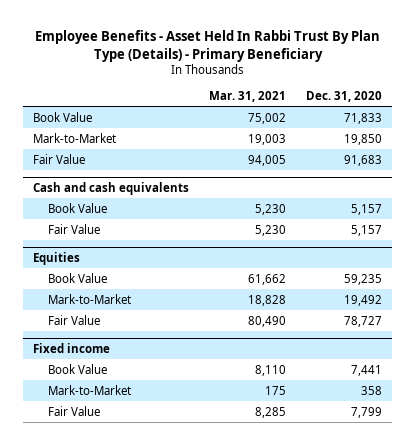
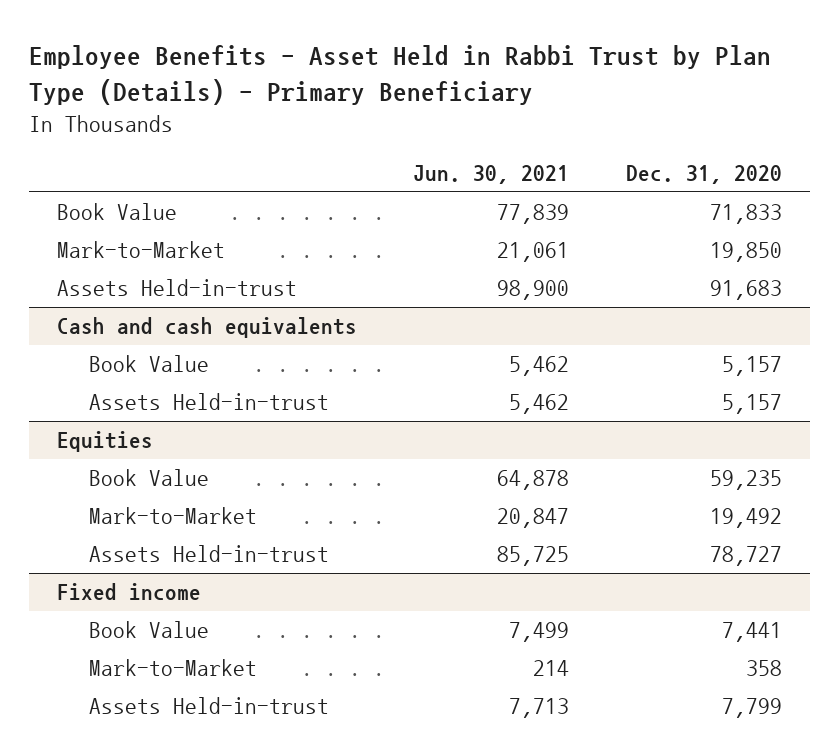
- Employee Benefits - Asset Held In Rabbi Trust By Plan Type (Details) - Primary Beneficiary
+ Employee Benefits - Asset Held in Rabbi Trust by Plan Type (Details) - Primary Beneficiary
- | Mar. 31, 2021 | Dec. 31, 2020
+ | Jun. 30, 2021 | Dec. 31, 2020
- Fair Value | 94,005 | 91,683
+ Assets Held-in-trust | 98,900 | 91,683
@ Cash and cash equivalents
- Fair Value | 5,230 | 5,157
+ Assets Held-in-trust | 5,462 | 5,157
@ Equities
- Fair Value | 80,490 | 78,727
+ Assets Held-in-trust | 85,725 | 78,727
@ Fixed income
- Fair Value | 8,285 | 7,799
+ Assets Held-in-trust | 7,713 | 7,799

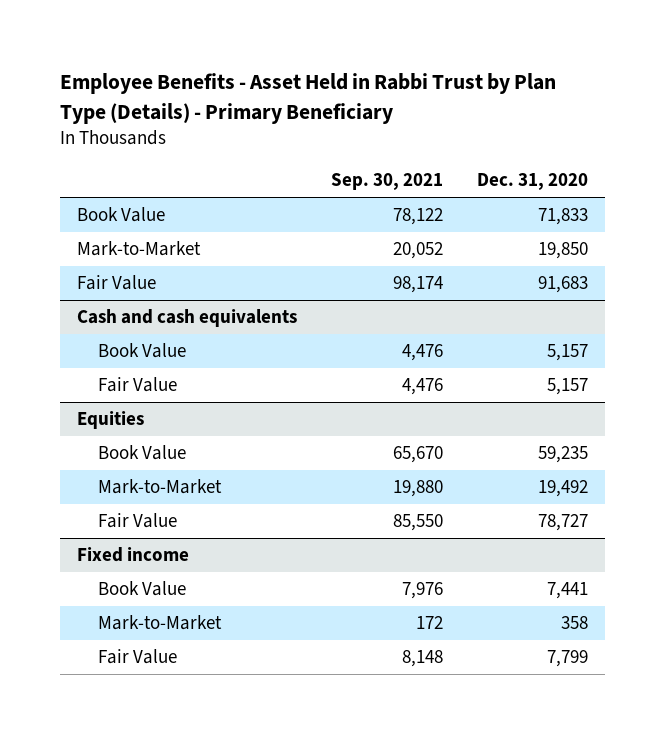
- | Jun. 30, 2021 | Dec. 31, 2020
+ | Sep. 30, 2021 | Dec. 31, 2020
- Assets Held-in-trust | 98,900 | 91,683
+ Fair Value | 98,174 | 91,683
@ Cash and cash equivalents
- Assets Held-in-trust | 5,462 | 5,157
+ Fair Value | 4,476 | 5,157
@ Equities
- Assets Held-in-trust | 85,725 | 78,727
+ Fair Value | 85,550 | 78,727
@ Fixed income
- Assets Held-in-trust | 7,713 | 7,799
+ Fair Value | 8,148 | 7,799

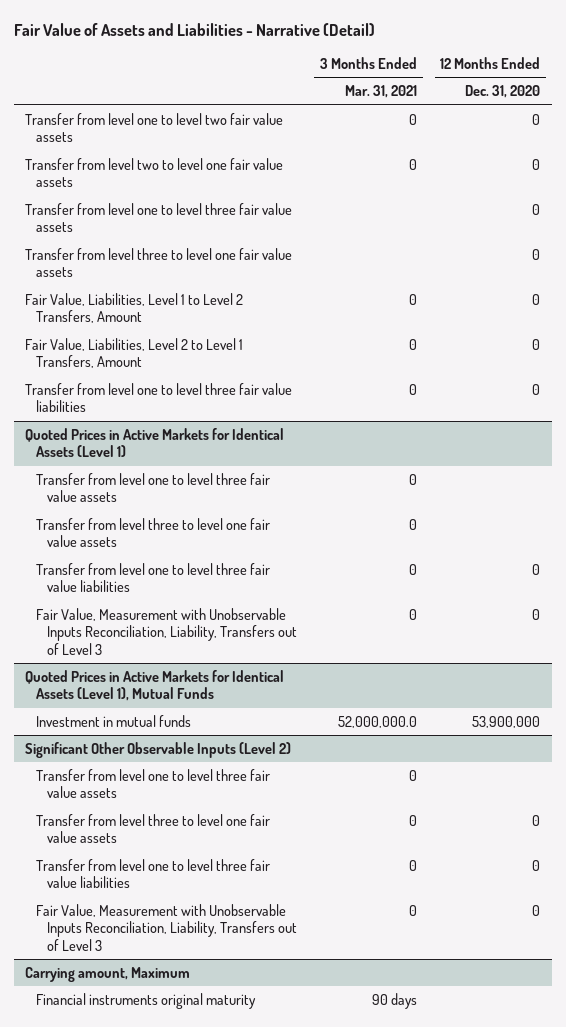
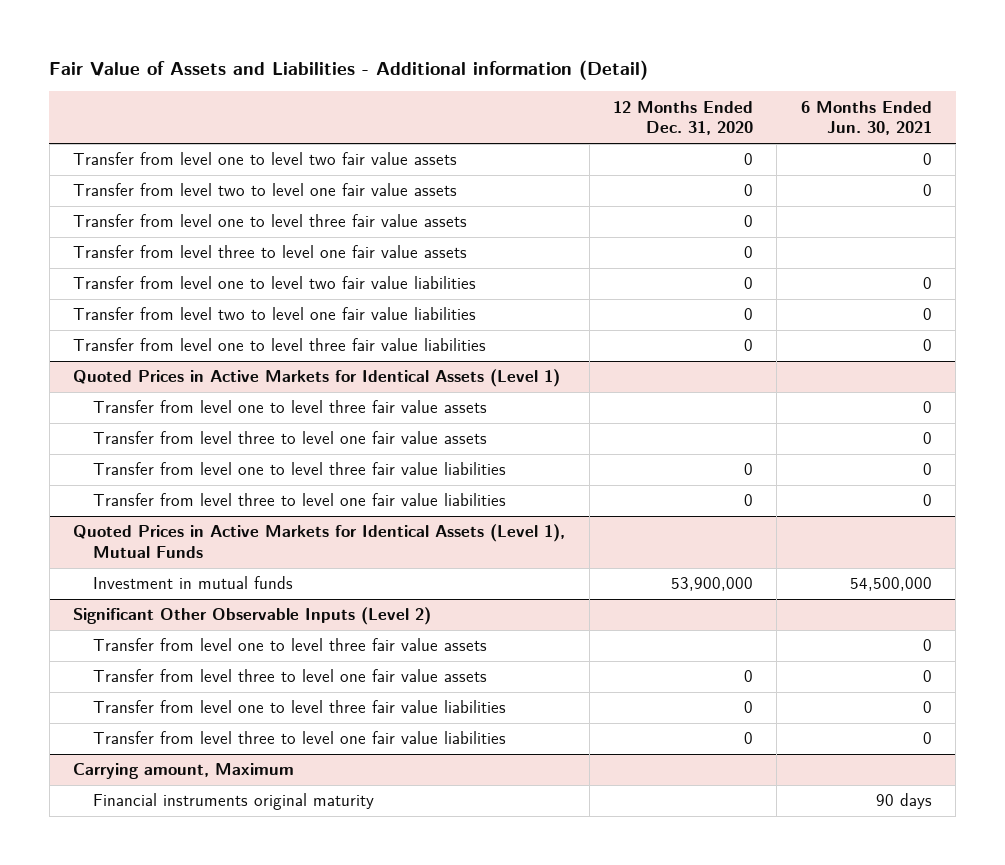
- Fair Value of Assets and Liabilities - Narrative (Detail)
+ Fair Value of Assets and Liabilities - Additional information (Detail)
- | 3 Months Ended Mar. 31, 2021 | 12 Months Ended Dec. 31, 2020
+ | 12 Months Ended Dec. 31, 2020 | 6 Months Ended Jun. 30, 2021
- Fair Value, Liabilities, Level 1 to Level 2 Transfers, Amount | 0 | 0
- Fair Value, Liabilities, Level 2 to Level 1 Transfers, Amount | 0 | 0
+ Transfer from level one to level two fair value liabilities | 0 | 0
+ Transfer from level two to level one fair value liabilities | 0 | 0
@ Quoted Prices in Active Markets for Identical Assets (Level 1)
- Fair Value, Measurement with Unobservable Inputs Reconciliation, Liability, Transfers out of Level 3 | 0 | 0
+ Transfer from level three to level one fair value liabilities | 0 | 0
@ Significant Other Observable Inputs (Level 2)
- Fair Value, Measurement with Unobservable Inputs Reconciliation, Liability, Transfers out of Level 3 | 0 | 0
+ Transfer from level three to level one fair value liabilities | 0 | 0

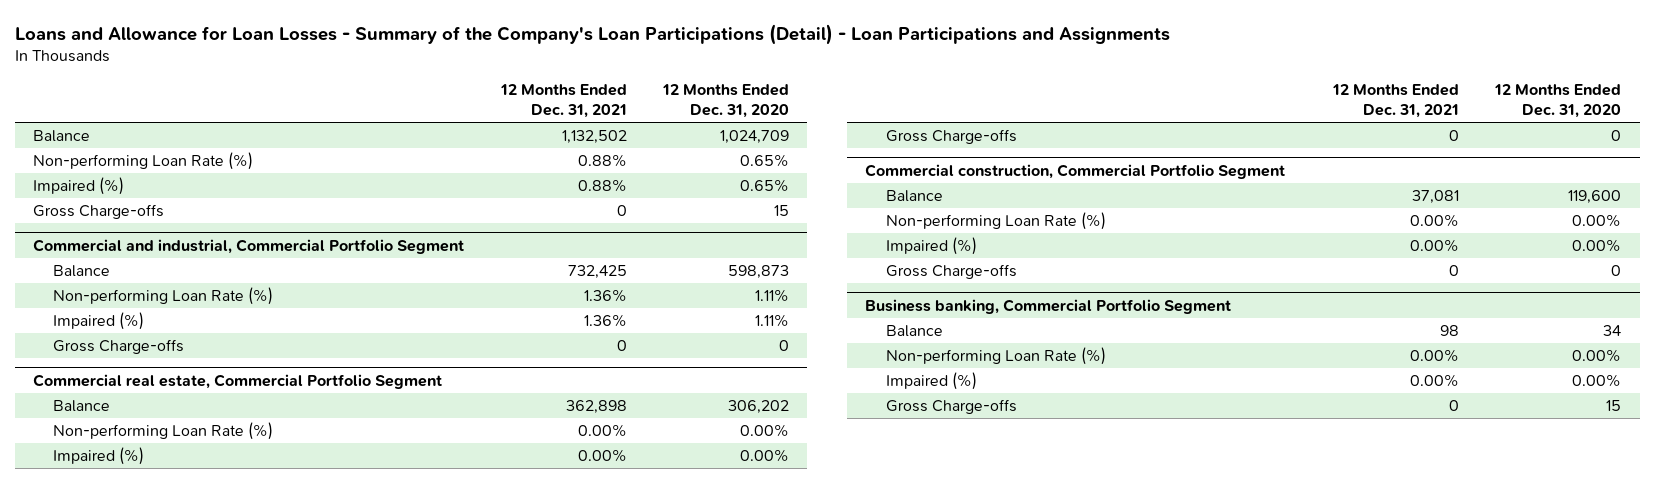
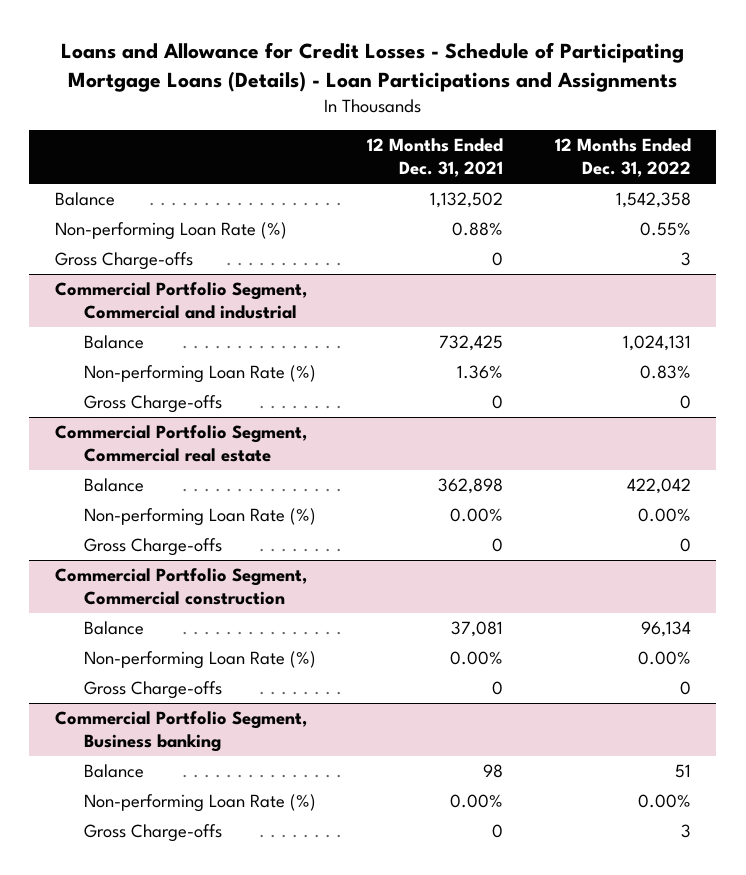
- Loans and Allowance for Loan Losses - Summary of the Company's Loan Participations (Detail) - Loan Participations and Assignments
+ Loans and Allowance for Credit Losses - Schedule of Participating Mortgage Loans (Details) - Loan Participations and Assignments
- | 12 Months Ended Dec. 31, 2021 | 12 Months Ended Dec. 31, 2020
+ | 12 Months Ended Dec. 31, 2021 | 12 Months Ended Dec. 31, 2022
- Impaired (%) | 0.88% | 0.65%
- Commercial and industrial, Commercial Portfolio Segment
+ Commercial Portfolio Segment, Commercial and industrial
- Impaired (%) | 1.36% | 1.11%
- Commercial real estate, Commercial Portfolio Segment
+ Commercial Portfolio Segment, Commercial real estate
- Impaired (%) | 0.00% | 0.00%
- Commercial construction, Commercial Portfolio Segment
+ Commercial Portfolio Segment, Commercial construction
- Impaired (%) | 0.00% | 0.00%
- Business banking, Commercial Portfolio Segment
+ Commercial Portfolio Segment, Business banking
- Impaired (%) | 0.00% | 0.00%

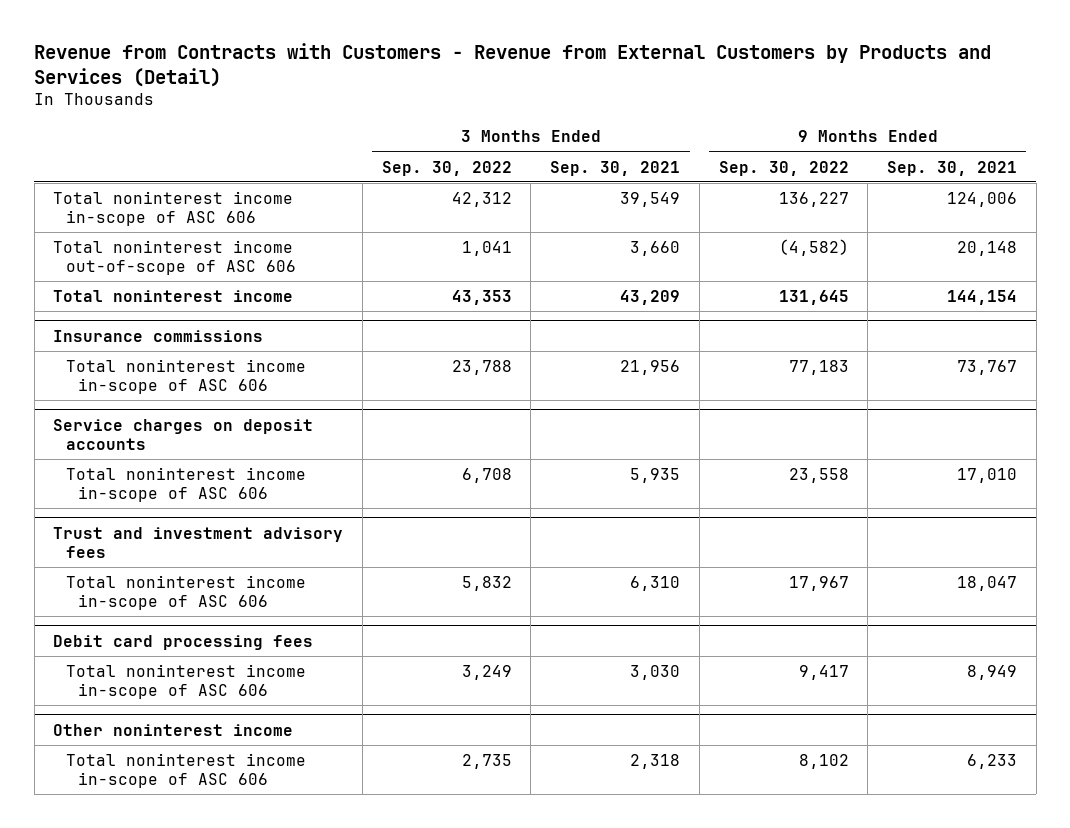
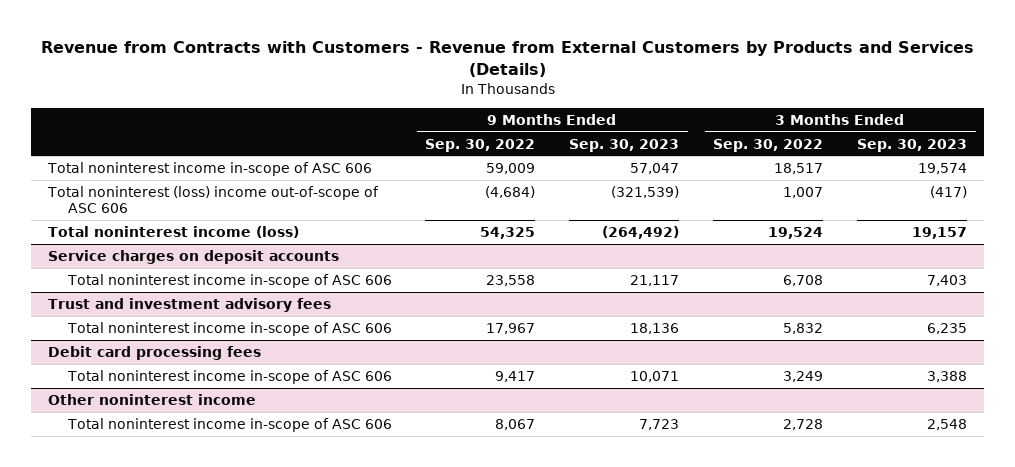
- Revenue from Contracts with Customers - Revenue from External Customers by Products and Services (Detail)
+ Revenue from Contracts with Customers - Revenue from External Customers by Products and Services (Details)
- | 3 Months Ended Sep. 30, 2022 | 3 Months Ended Sep. 30, 2021 | 9 Months Ended Sep. 30, 2022 | 9 Months Ended Sep. 30, 2021
+ | 9 Months Ended Sep. 30, 2022 | 9 Months Ended Sep. 30, 2023 | 3 Months Ended Sep. 30, 2022 | 3 Months Ended Sep. 30, 2023
- Total noninterest income in-scope of ASC 606 | 42,312 | 39,549 | 136,227 | 124,006
- Total noninterest income out-of-scope of ASC 606 | 1,041 | 3,660 | (4,582) | 20,148
- Total noninterest income | 43,353 | 43,209 | 131,645 | 144,154
- Insurance commissions
- Total noninterest income in-scope of ASC 606 | 23,788 | 21,956 | 77,183 | 73,767
+ Total noninterest income in-scope of ASC 606 | 59,009 | 57,047 | 18,517 | 19,574
+ Total noninterest (loss) income out-of-scope of ASC 606 | (4,684) | (321,539) | 1,007 | (417)
+ Total noninterest income (loss) | 54,325 | (264,492) | 19,524 | 19,157
@ Other noninterest income
- Total noninterest income in-scope of ASC 606 | 2,735 | 2,318 | 8,102 | 6,233
+ Total noninterest income in-scope of ASC 606 | 8,067 | 7,723 | 2,728 | 2,548

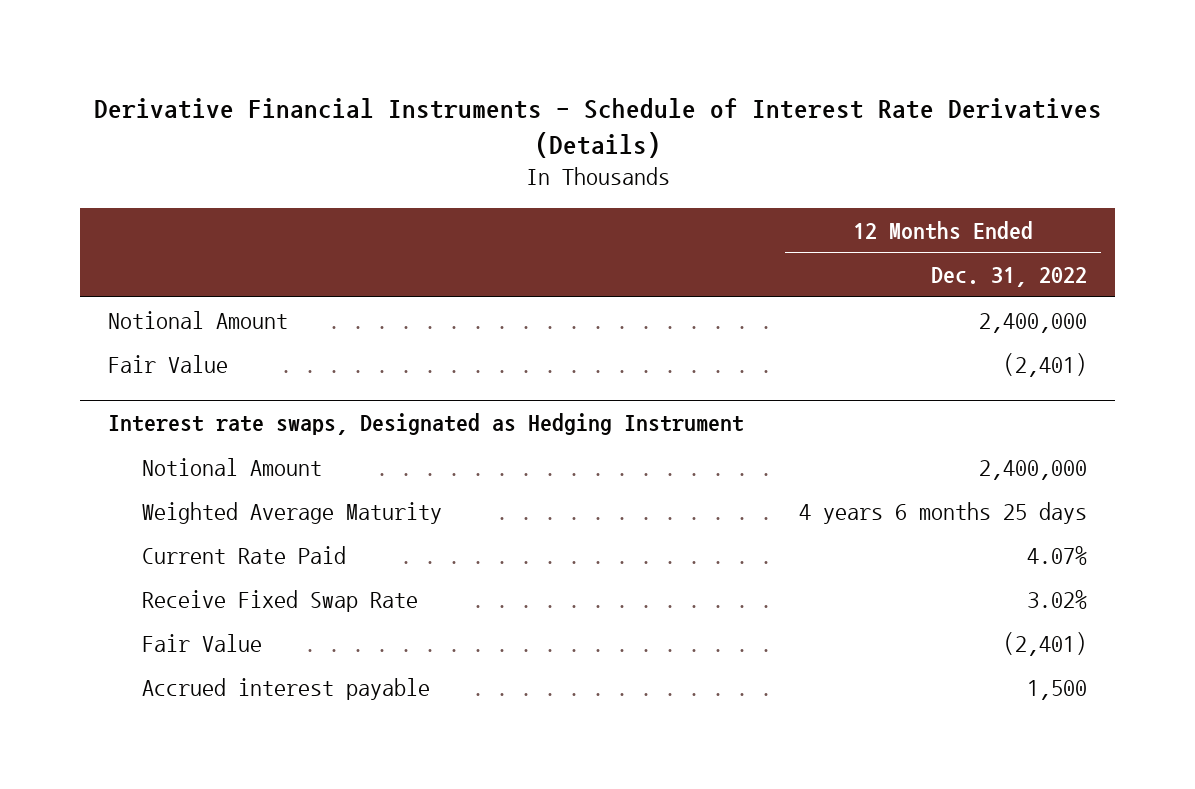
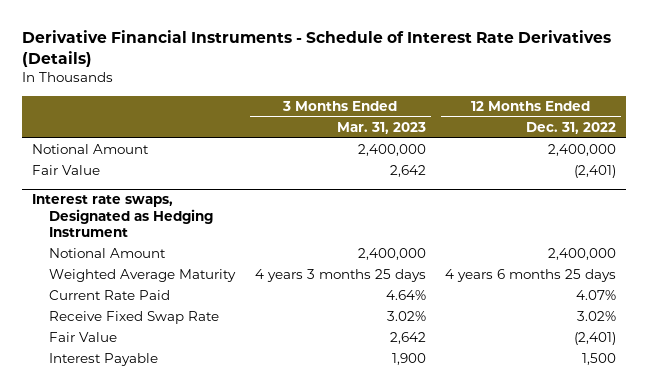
- | 12 Months Ended Dec. 31, 2022
+ | 3 Months Ended Mar. 31, 2023 | 12 Months Ended Dec. 31, 2022
@ Interest rate swaps, Designated as Hedging Instrument
- Accrued interest payable | 1,500
+ Interest Payable | 1,900 | 1,500

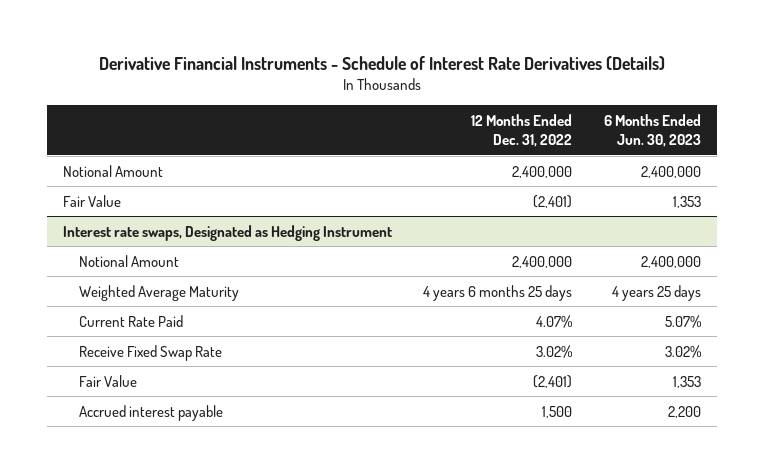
- | 3 Months Ended Mar. 31, 2023 | 12 Months Ended Dec. 31, 2022
+ | 12 Months Ended Dec. 31, 2022 | 6 Months Ended Jun. 30, 2023
@ Interest rate swaps, Designated as Hedging Instrument
- Interest Payable | 1,900 | 1,500
+ Accrued interest payable | 1,500 | 2,200

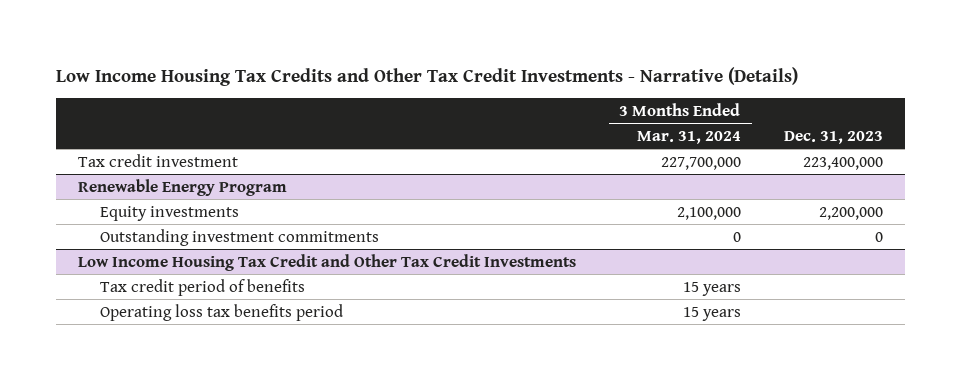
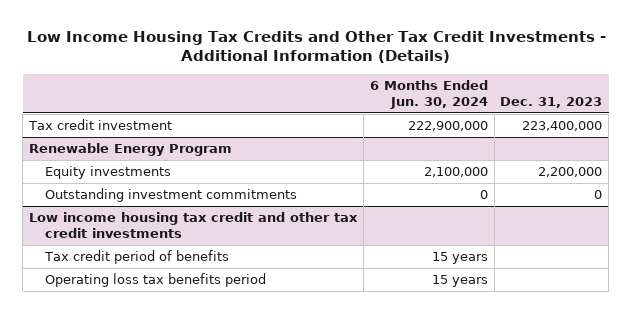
- Low Income Housing Tax Credits and Other Tax Credit Investments - Narrative (Details)
+ Low Income Housing Tax Credits and Other Tax Credit Investments - Additional Information (Details)
- | 3 Months Ended Mar. 31, 2024 | Dec. 31, 2023
+ | 6 Months Ended Jun. 30, 2024 | Dec. 31, 2023
- Low Income Housing Tax Credit and Other Tax Credit Investments
+ Low income housing tax credit and other tax credit investments

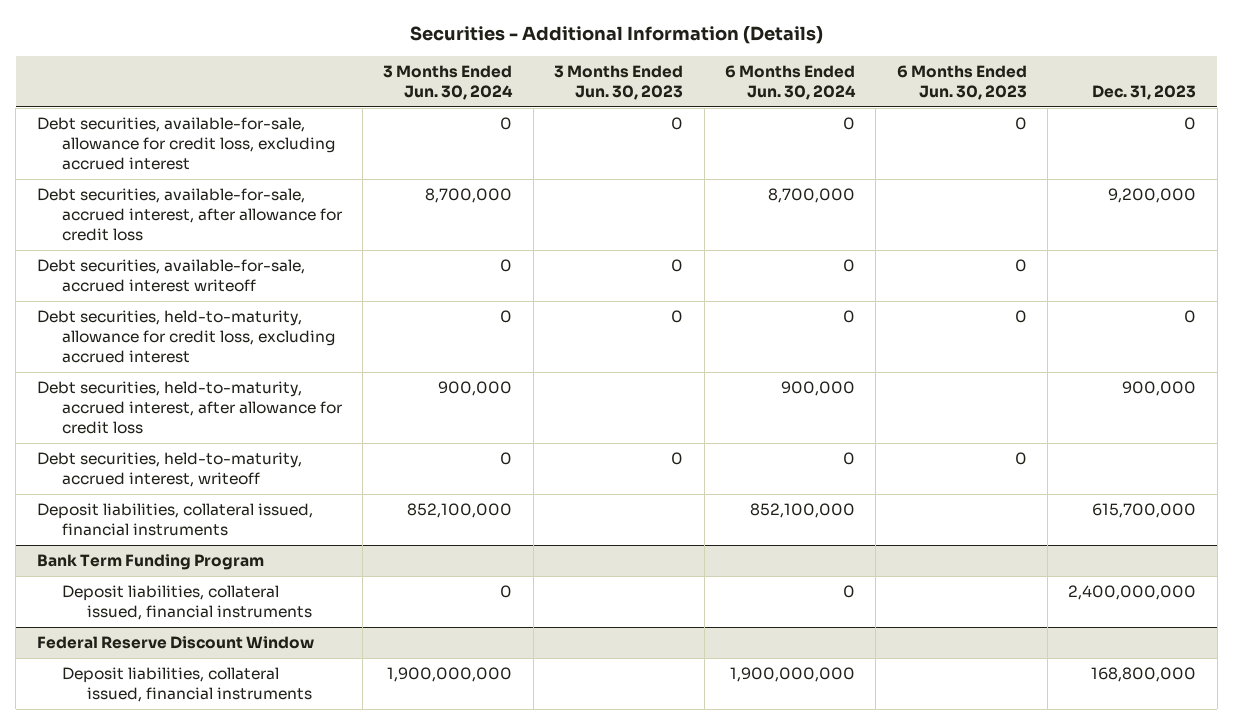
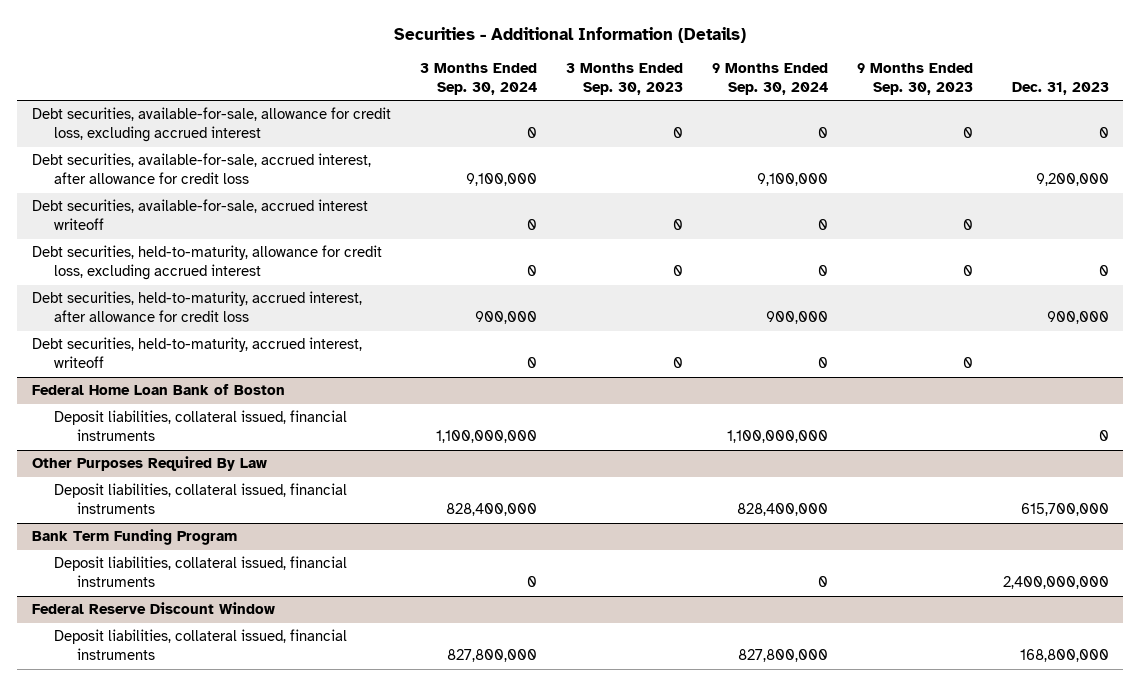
- | 3 Months Ended Jun. 30, 2024 | 3 Months Ended Jun. 30, 2023 | 6 Months Ended Jun. 30, 2024 | 6 Months Ended Jun. 30, 2023 | Dec. 31, 2023
+ | 3 Months Ended Sep. 30, 2024 | 3 Months Ended Sep. 30, 2023 | 9 Months Ended Sep. 30, 2024 | 9 Months Ended Sep. 30, 2023 | Dec. 31, 2023
+ Federal Home Loan Bank of Boston
+ Deposit liabilities, collateral issued, financial instruments | 1,100,000,000 | | 1,100,000,000 | | 0
+ Other Purposes Required By Law

